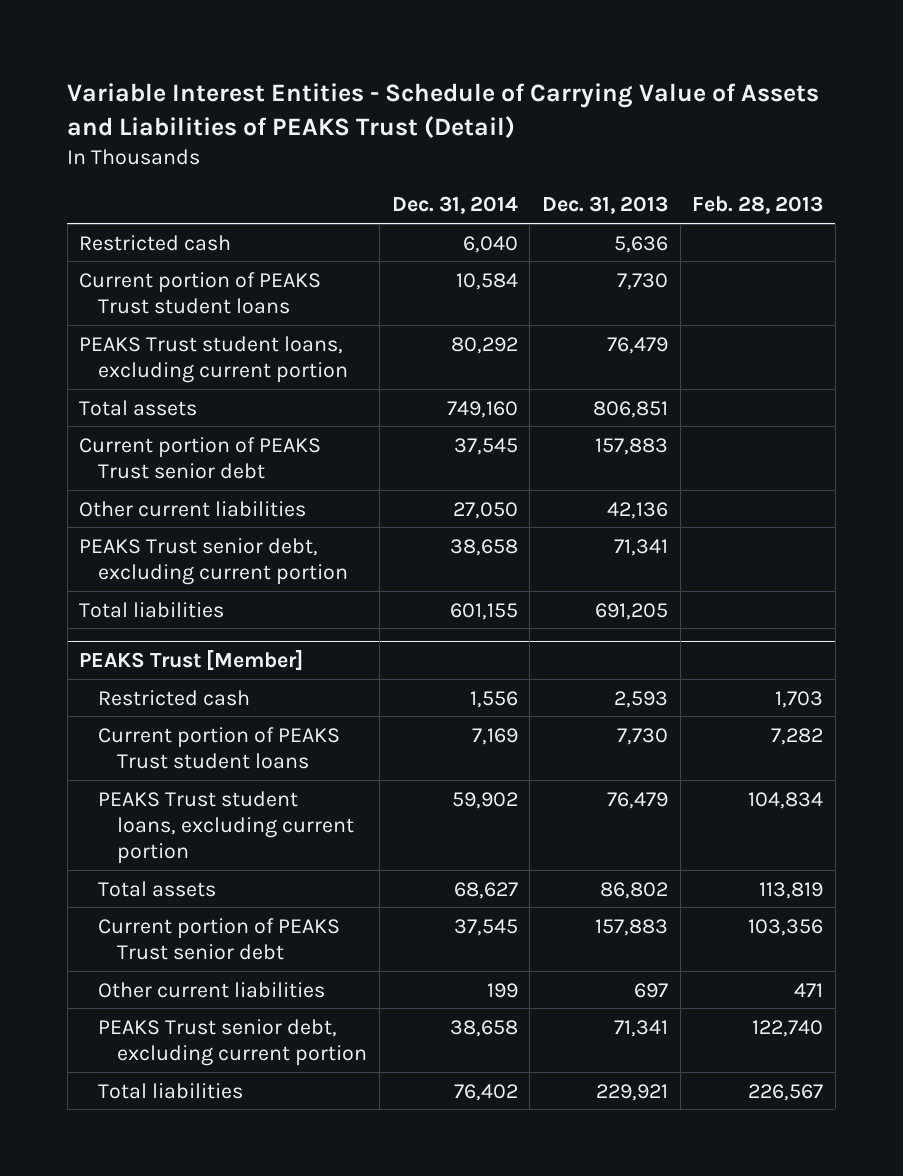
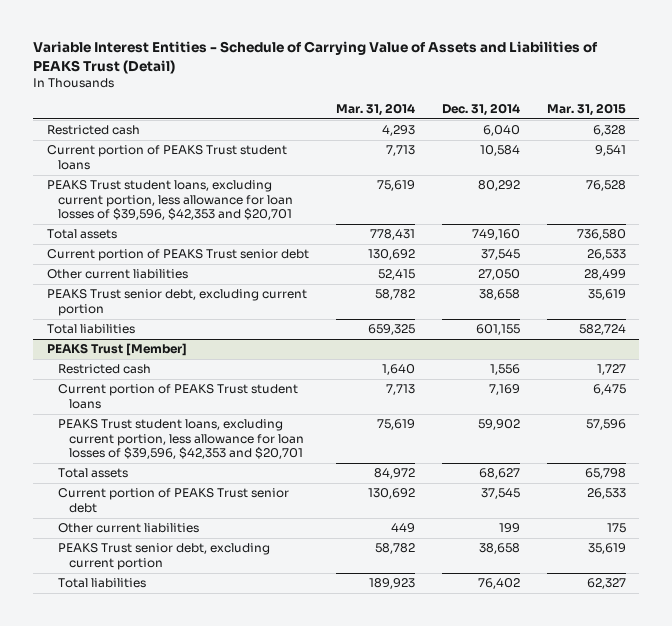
- | Dec. 31, 2014 | Dec. 31, 2013 | Feb. 28, 2013
+ | Mar. 31, 2014 | Dec. 31, 2014 | Mar. 31, 2015
- PEAKS Trust student loans, excluding current portion | 80,292 | 76,479 |
+ PEAKS Trust student loans, excluding current portion, less allowance for loan losses of $39,596, $42,353 and $20,701 | 75,619 | 80,292 | 76,528
@ PEAKS Trust [Member]
- PEAKS Trust student loans, excluding current portion | 59,902 | 76,479 | 104,834
+ PEAKS Trust student loans, excluding current portion, less allowance for loan losses of $39,596, $42,353 and $20,701 | 75,619 | 59,902 | 57,596

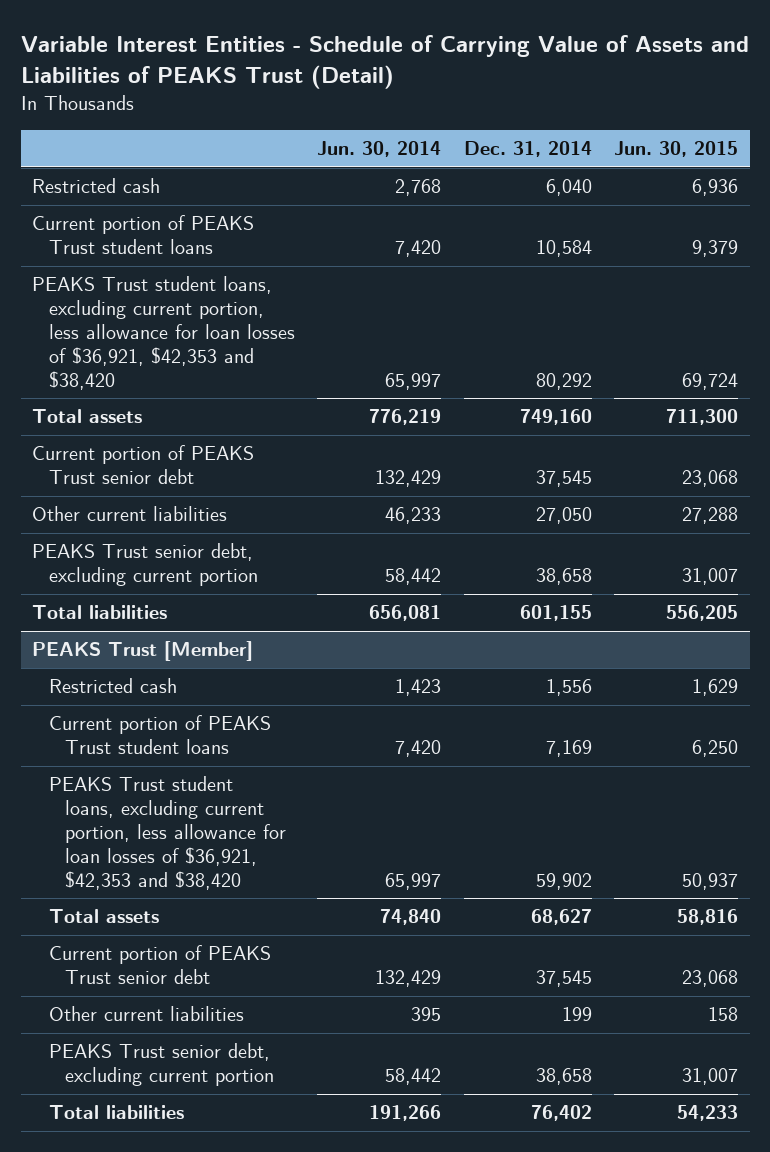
- | Mar. 31, 2014 | Dec. 31, 2014 | Mar. 31, 2015
+ | Jun. 30, 2014 | Dec. 31, 2014 | Jun. 30, 2015
- PEAKS Trust student loans, excluding current portion, less allowance for loan losses of $39,596, $42,353 and $20,701 | 75,619 | 80,292 | 76,528
+ PEAKS Trust student loans, excluding current portion, less allowance for loan losses of $36,921, $42,353 and $38,420 | 65,997 | 80,292 | 69,724
@ PEAKS Trust [Member]
- PEAKS Trust student loans, excluding current portion, less allowance for loan losses of $39,596, $42,353 and $20,701 | 75,619 | 59,902 | 57,596
+ PEAKS Trust student loans, excluding current portion, less allowance for loan losses of $36,921, $42,353 and $38,420 | 65,997 | 59,902 | 50,937

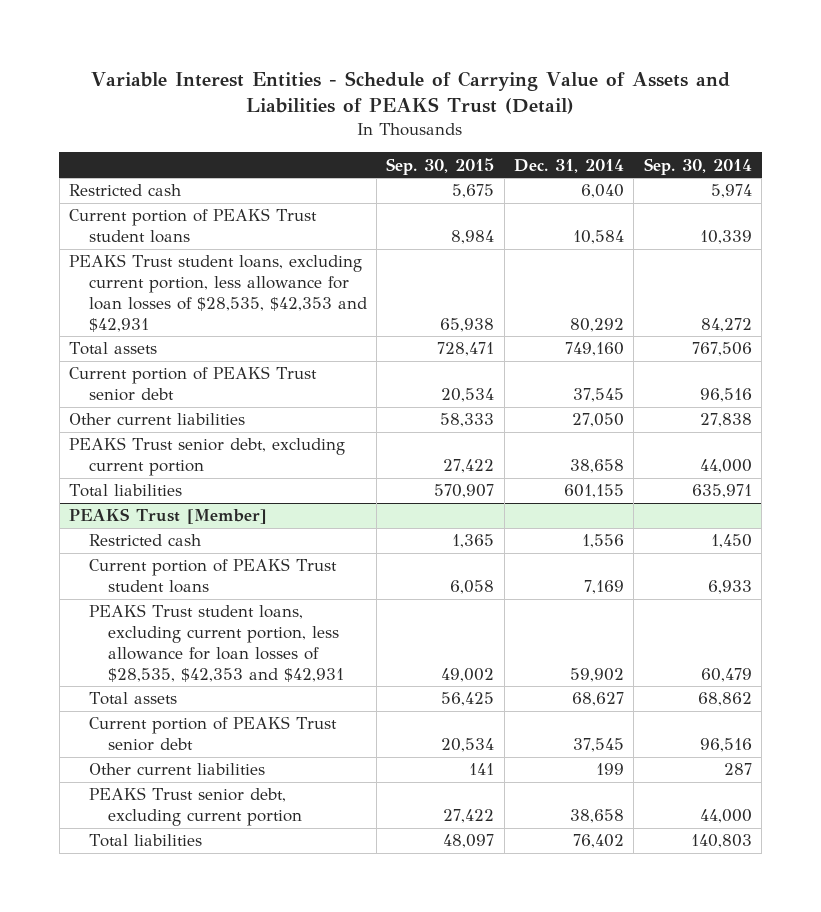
- | Jun. 30, 2014 | Dec. 31, 2014 | Jun. 30, 2015
+ | Sep. 30, 2015 | Dec. 31, 2014 | Sep. 30, 2014
- PEAKS Trust student loans, excluding current portion, less allowance for loan losses of $36,921, $42,353 and $38,420 | 65,997 | 80,292 | 69,724
+ PEAKS Trust student loans, excluding current portion, less allowance for loan losses of $28,535, $42,353 and $42,931 | 65,938 | 80,292 | 84,272
@ PEAKS Trust [Member]
- PEAKS Trust student loans, excluding current portion, less allowance for loan losses of $36,921, $42,353 and $38,420 | 65,997 | 59,902 | 50,937
+ PEAKS Trust student loans, excluding current portion, less allowance for loan losses of $28,535, $42,353 and $42,931 | 49,002 | 59,902 | 60,479

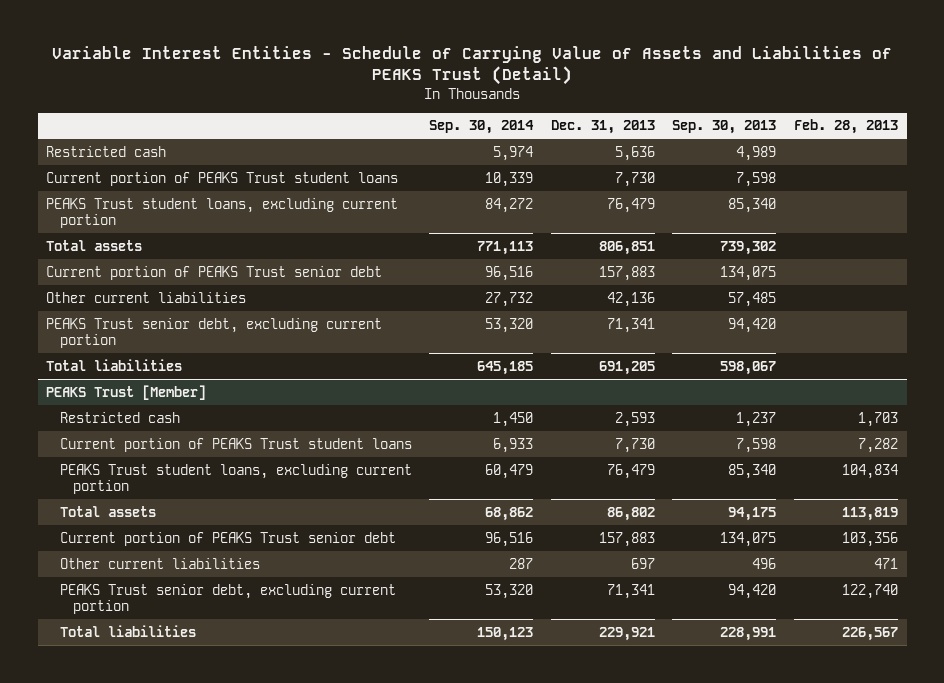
- | Sep. 30, 2015 | Dec. 31, 2014 | Sep. 30, 2014
+ | Sep. 30, 2014 | Dec. 31, 2013 | Sep. 30, 2013 | Feb. 28, 2013
- PEAKS Trust student loans, excluding current portion, less allowance for loan losses of $28,535, $42,353 and $42,931 | 65,938 | 80,292 | 84,272
- Total assets | 728,471 | 749,160 | 767,506
+ PEAKS Trust student loans, excluding current portion | 84,272 | 76,479 | 85,340 |
+ Total assets | 771,113 | 806,851 | 739,302 |
- Other current liabilities | 58,333 | 27,050 | 27,838
- PEAKS Trust senior debt, excluding current portion | 27,422 | 38,658 | 44,000
- Total liabilities | 570,907 | 601,155 | 635,971
+ Other current liabilities | 27,732 | 42,136 | 57,485 |
+ PEAKS Trust senior debt, excluding current portion | 53,320 | 71,341 | 94,420 |
+ Total liabilities | 645,185 | 691,205 | 598,067 |
@ PEAKS Trust [Member]
- PEAKS Trust student loans, excluding current portion, less allowance for loan losses of $28,535, $42,353 and $42,931 | 49,002 | 59,902 | 60,479
+ PEAKS Trust student loans, excluding current portion | 60,479 | 76,479 | 85,340 | 104,834
- PEAKS Trust senior debt, excluding current portion | 27,422 | 38,658 | 44,000
- Total liabilities | 48,097 | 76,402 | 140,803
+ PEAKS Trust senior debt, excluding current portion | 53,320 | 71,341 | 94,420 | 122,740
+ Total liabilities | 150,123 | 229,921 | 228,991 | 226,567

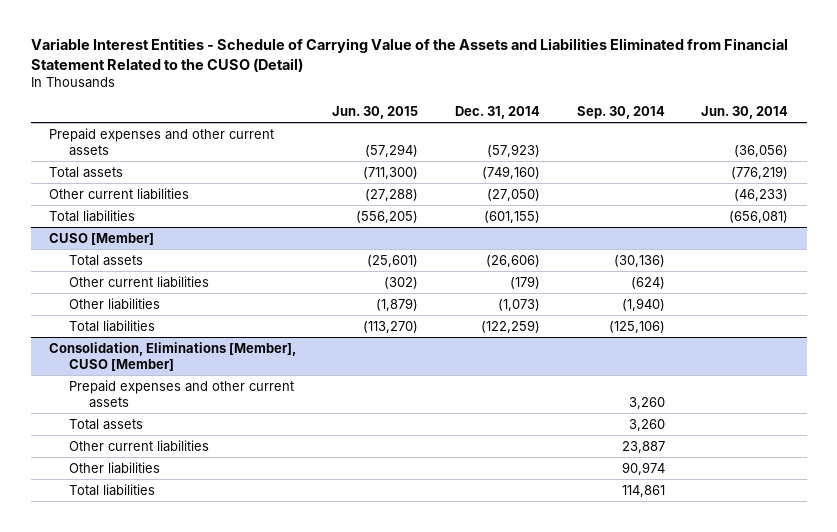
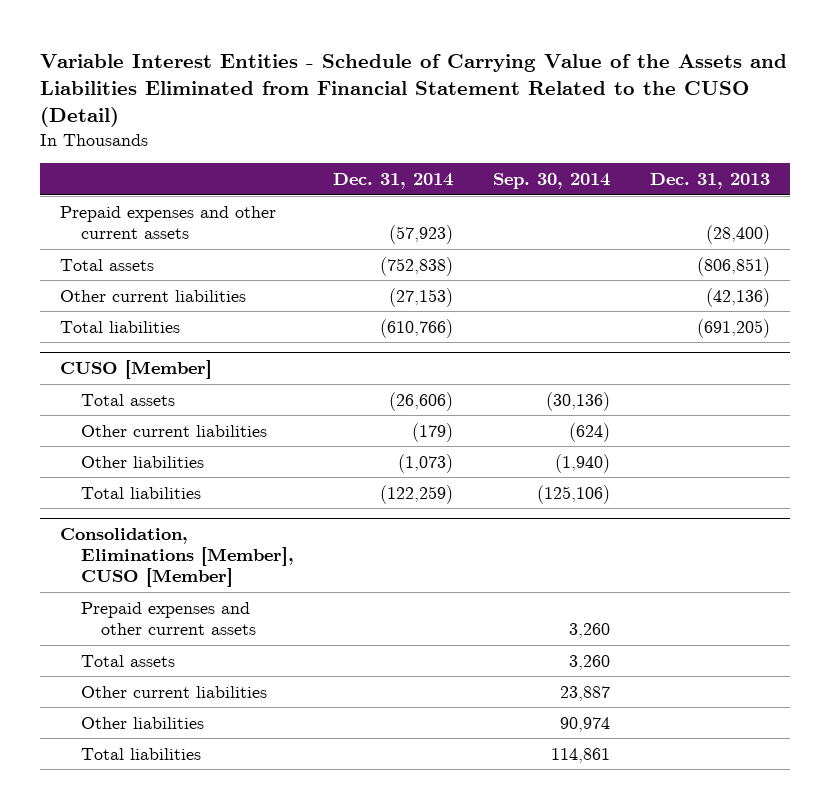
- | Jun. 30, 2015 | Dec. 31, 2014 | Sep. 30, 2014 | Jun. 30, 2014
+ | Dec. 31, 2014 | Sep. 30, 2014 | Dec. 31, 2013
- Total assets | (711,300) | (749,160) | | (776,219)
- Other current liabilities | (27,288) | (27,050) | | (46,233)
- Total liabilities | (556,205) | (601,155) | | (656,081)
+ Total assets | (752,838) | | (806,851)
+ Other current liabilities | (27,153) | | (42,136)
+ Total liabilities | (610,766) | | (691,205)

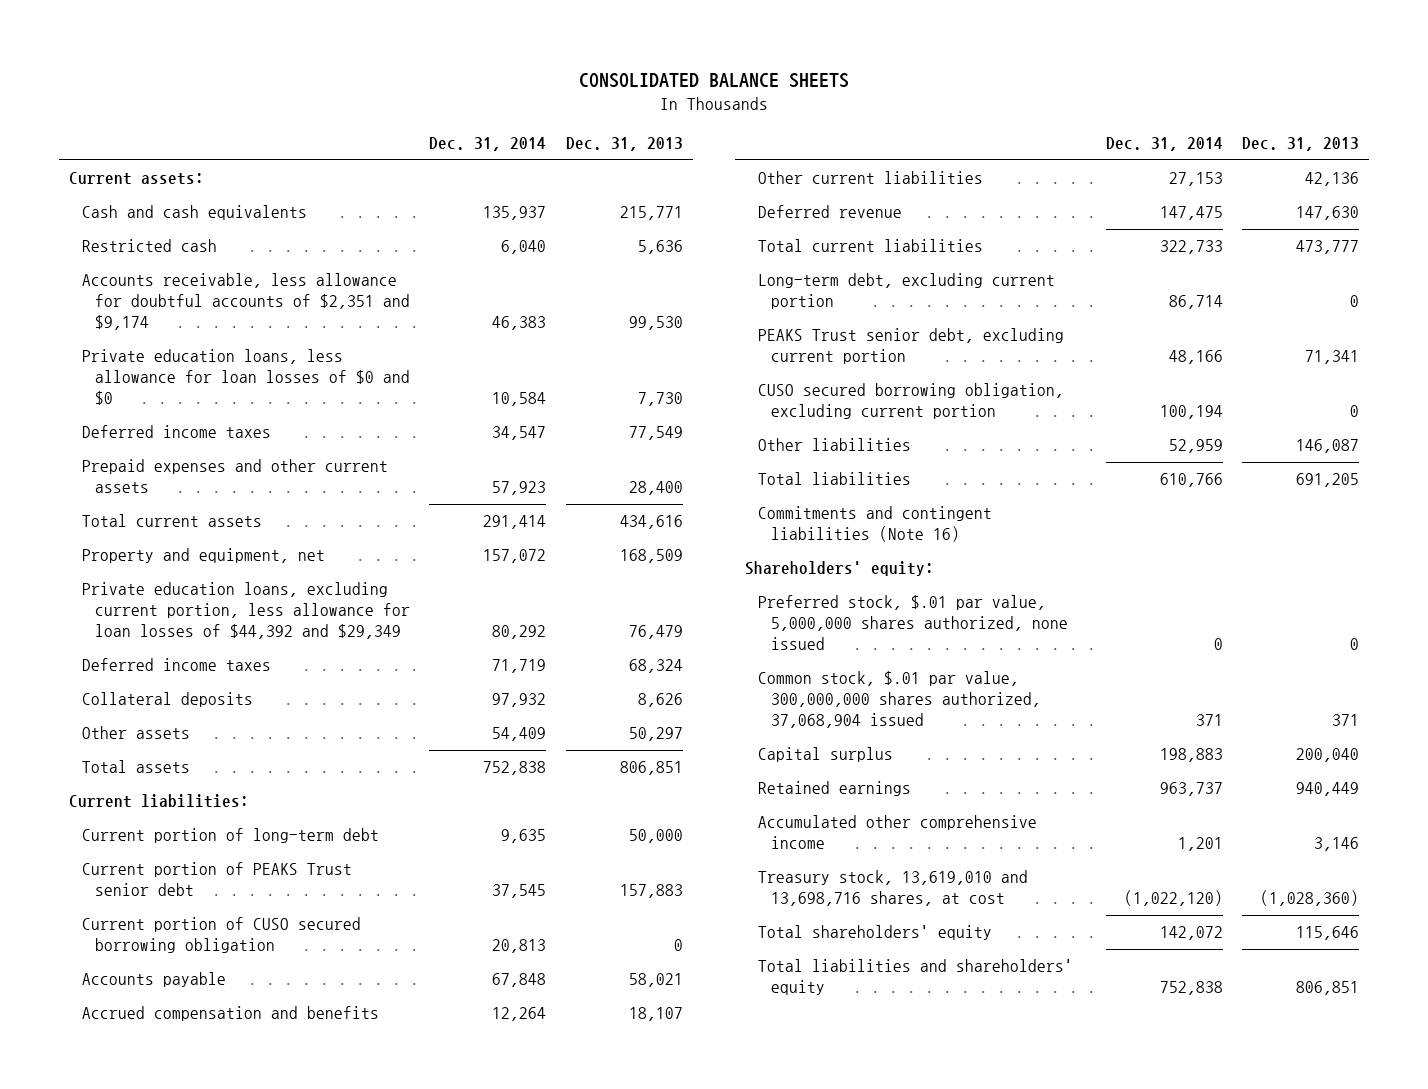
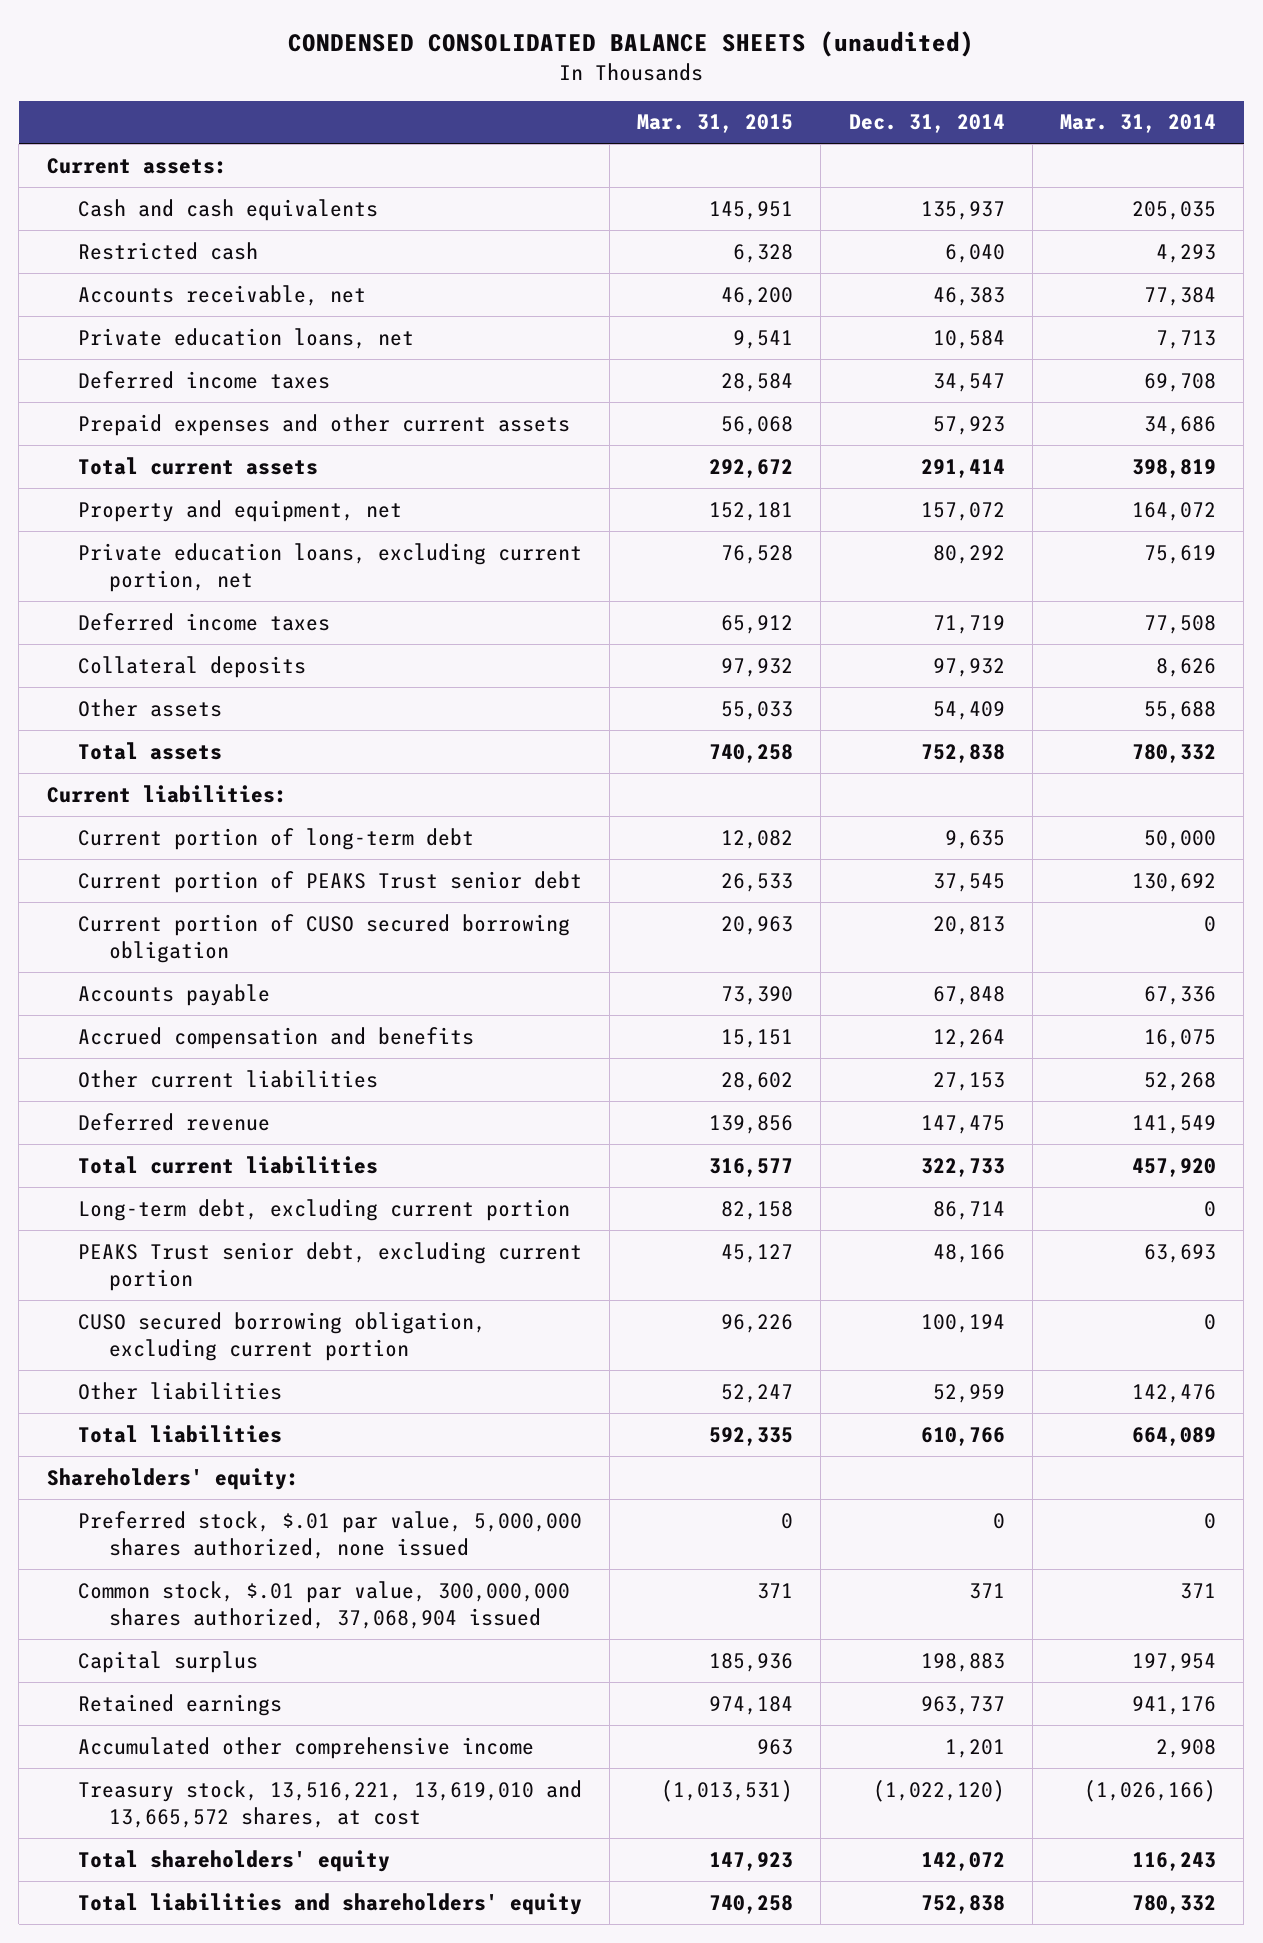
- CONSOLIDATED BALANCE SHEETS
+ CONDENSED CONSOLIDATED BALANCE SHEETS (unaudited)
- | Dec. 31, 2014 | Dec. 31, 2013
+ | Mar. 31, 2015 | Dec. 31, 2014 | Mar. 31, 2014
- Accounts receivable, less allowance for doubtful accounts of $2,351 and $9,174 | 46,383 | 99,530
- Private education loans, less allowance for loan losses of $0 and $0 | 10,584 | 7,730
+ Accounts receivable, net | 46,200 | 46,383 | 77,384
+ Private education loans, net | 9,541 | 10,584 | 7,713
- Private education loans, excluding current portion, less allowance for loan losses of $44,392 and $29,349 | 80,292 | 76,479
+ Private education loans, excluding current portion, net | 76,528 | 80,292 | 75,619
- Commitments and contingent liabilities (Note 16)
- Treasury stock, 13,619,010 and 13,698,716 shares, at cost | (1,022,120) | (1,028,360)
+ Treasury stock, 13,516,221, 13,619,010 and 13,665,572 shares, at cost | (1,013,531) | (1,022,120) | (1,026,166)

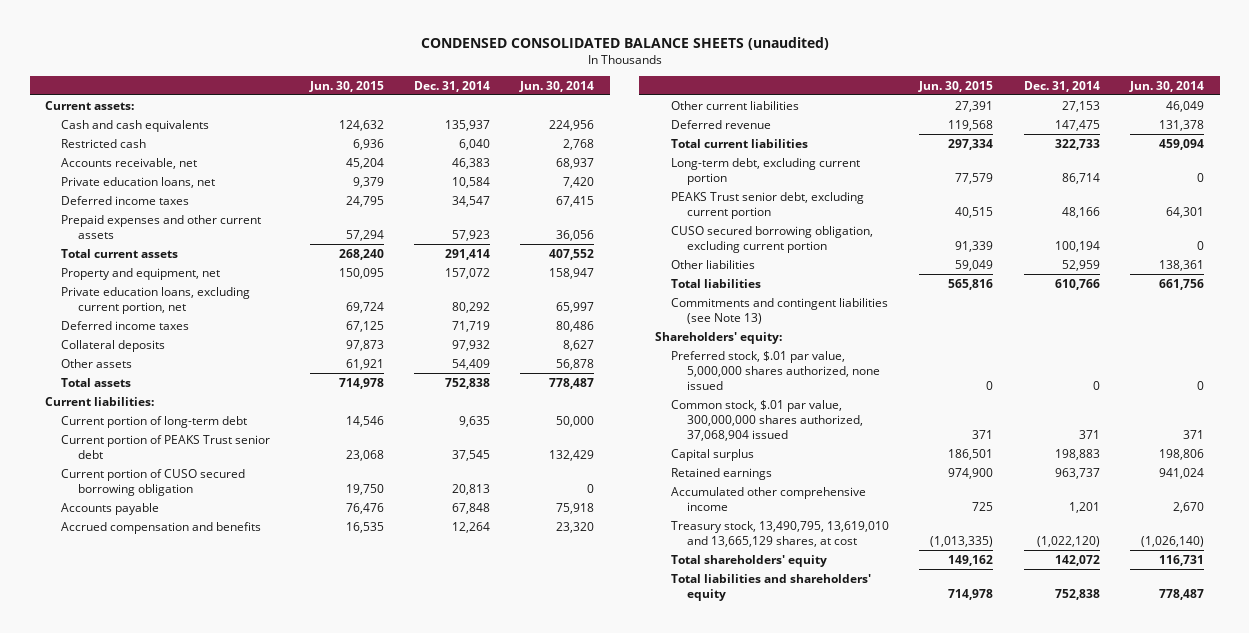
- | Mar. 31, 2015 | Dec. 31, 2014 | Mar. 31, 2014
+ | Jun. 30, 2015 | Dec. 31, 2014 | Jun. 30, 2014
+ Commitments and contingent liabilities (see Note 13)
- Treasury stock, 13,516,221, 13,619,010 and 13,665,572 shares, at cost | (1,013,531) | (1,022,120) | (1,026,166)
+ Treasury stock, 13,490,795, 13,619,010 and 13,665,129 shares, at cost | (1,013,335) | (1,022,120) | (1,026,140)

